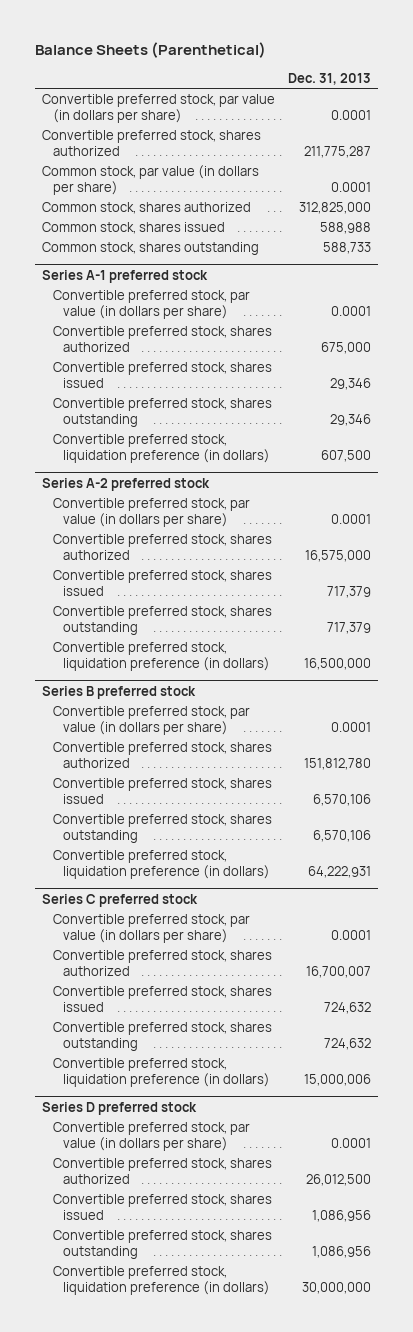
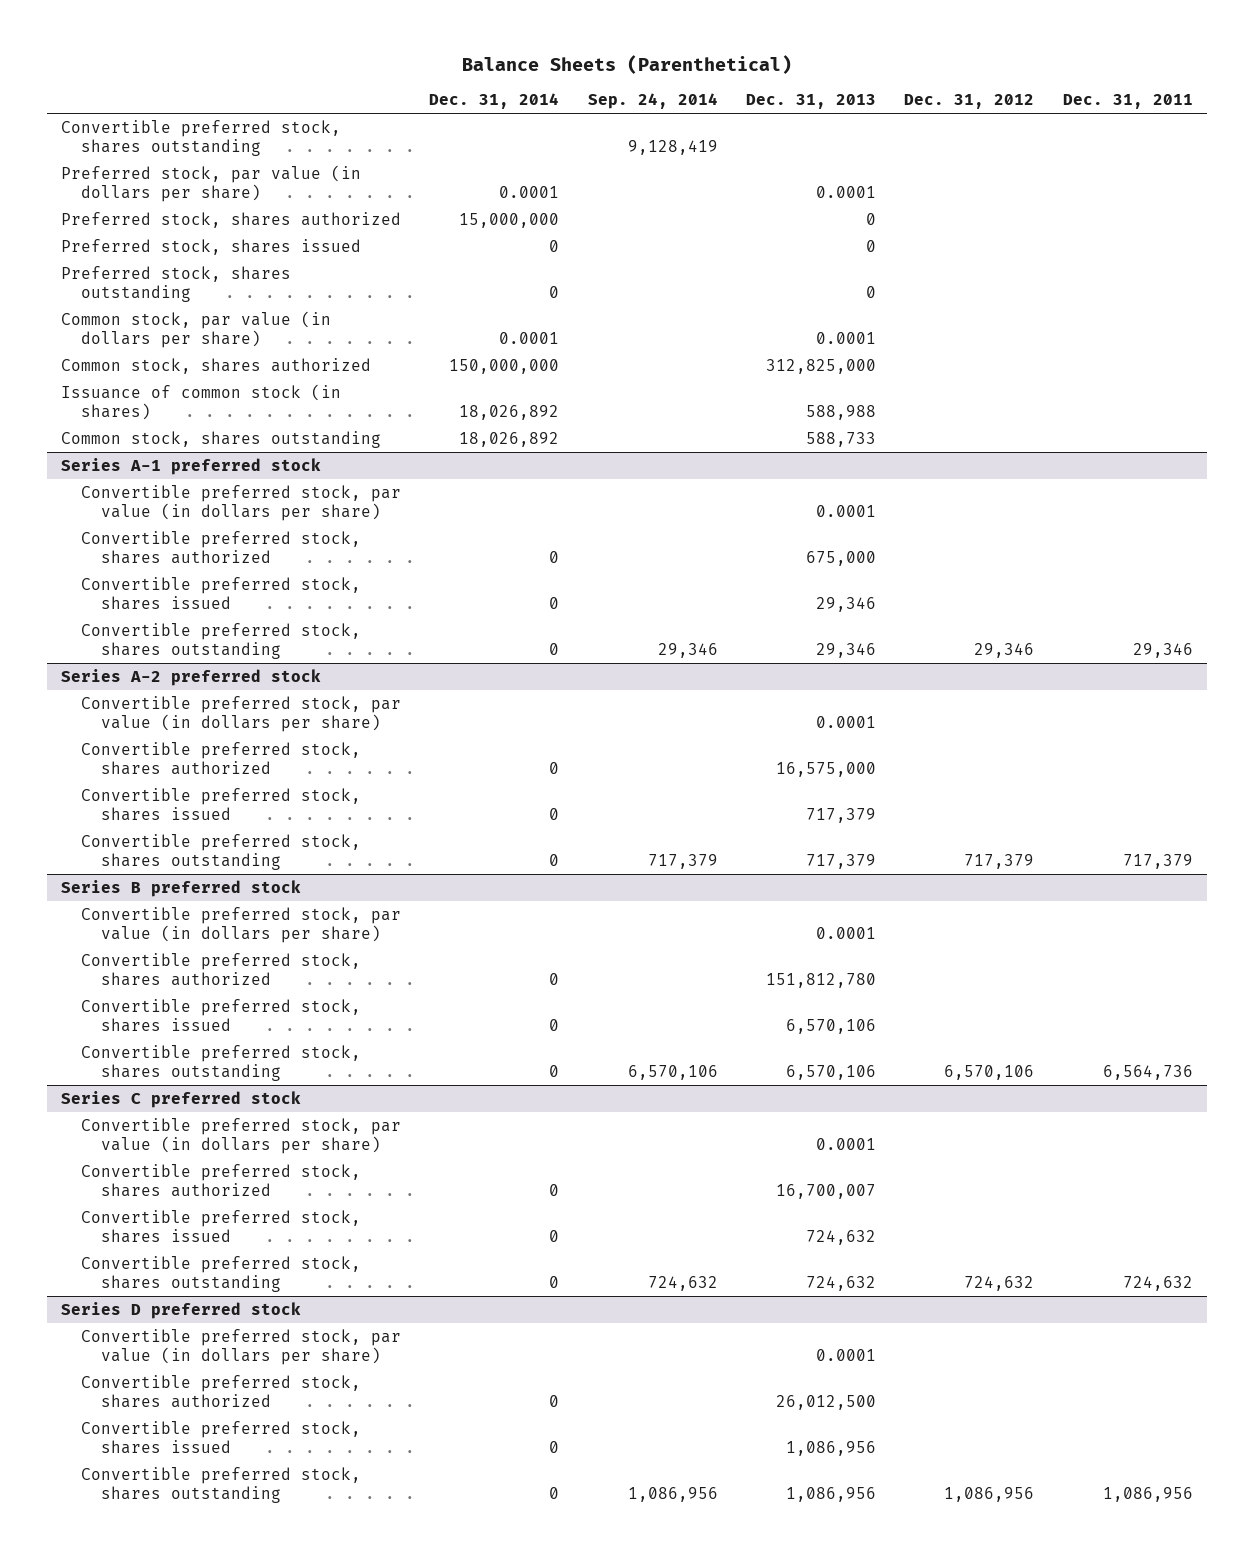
- | Dec. 31, 2013
+ | Dec. 31, 2014 | Sep. 24, 2014 | Dec. 31, 2013 | Dec. 31, 2012 | Dec. 31, 2011
- Convertible preferred stock, par value (in dollars per share) | 0.0001
- Convertible preferred stock, shares authorized | 211,775,287
+ Convertible preferred stock, shares outstanding | | 9,128,419 | | |
+ Preferred stock, par value (in dollars per share) | 0.0001 | | 0.0001 | |
+ Preferred stock, shares authorized | 15,000,000 | | 0 | |
+ Preferred stock, shares issued | 0 | | 0 | |
+ Preferred stock, shares outstanding | 0 | | 0 | |
- Common stock, shares issued | 588,988
+ Issuance of common stock (in shares) | 18,026,892 | | 588,988 | |
@ Series A-1 preferred stock
- Convertible preferred stock, liquidation preference (in dollars) | 607,500
@ Series A-2 preferred stock
- Convertible preferred stock, liquidation preference (in dollars) | 16,500,000
@ Series B preferred stock
- Convertible preferred stock, liquidation preference (in dollars) | 64,222,931
@ Series C preferred stock
- Convertible preferred stock, liquidation preference (in dollars) | 15,000,006
@ Series D preferred stock
- Convertible preferred stock, liquidation preference (in dollars) | 30,000,000

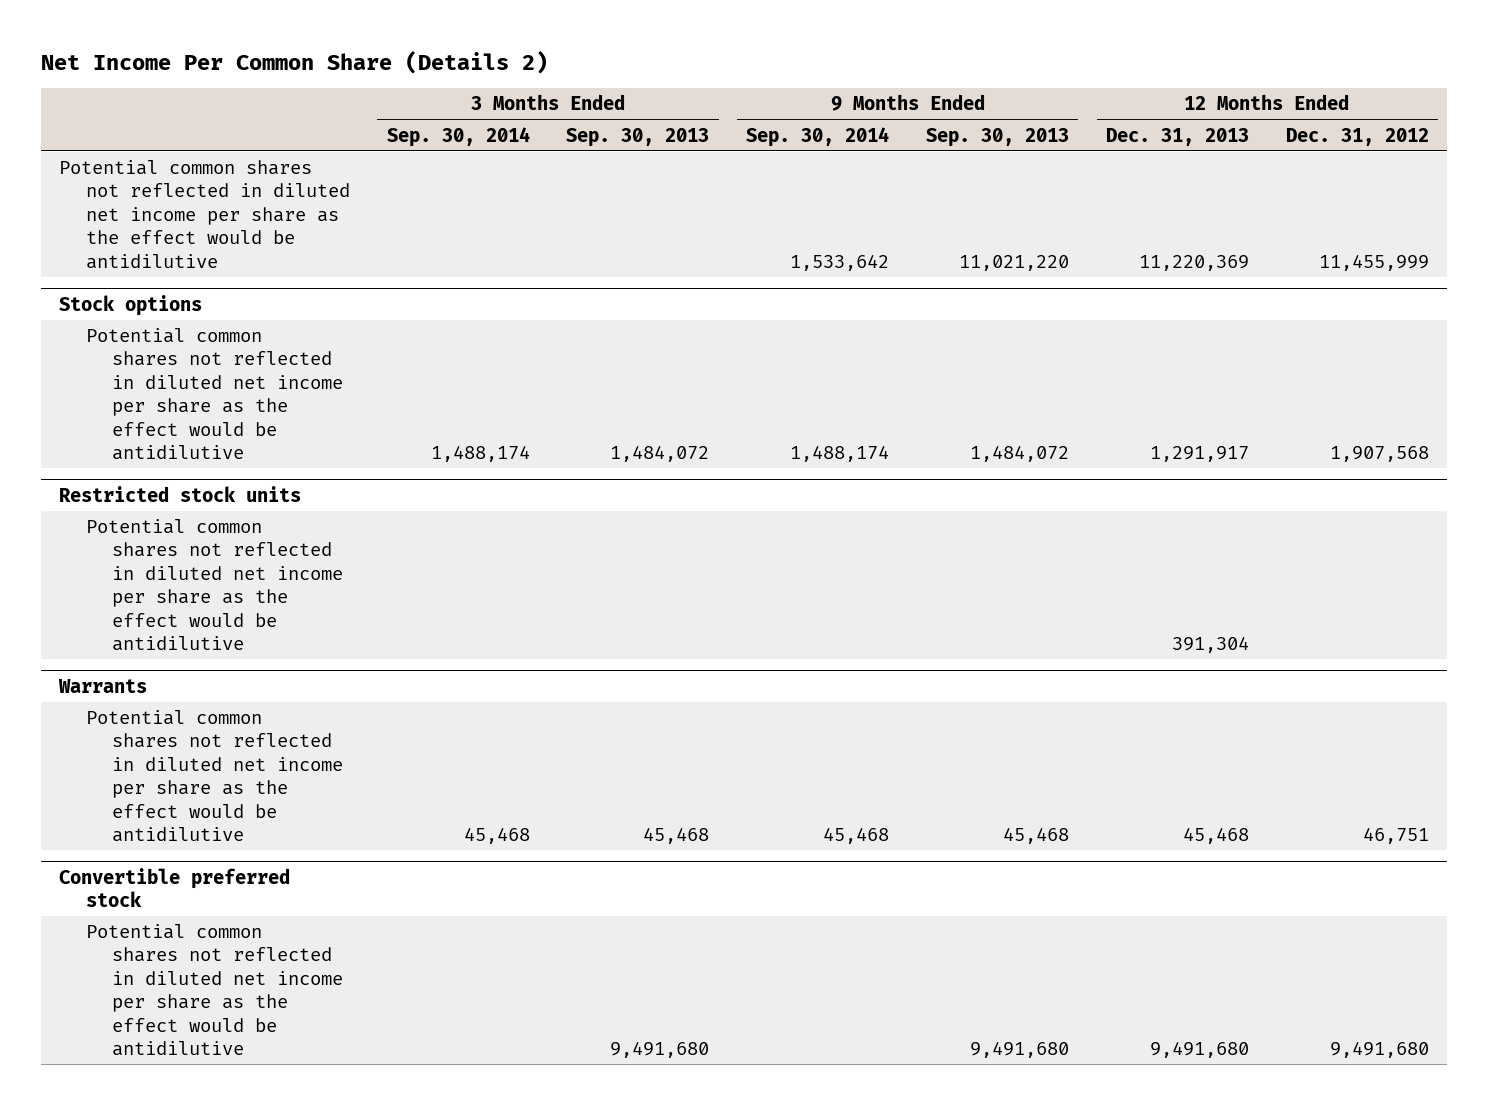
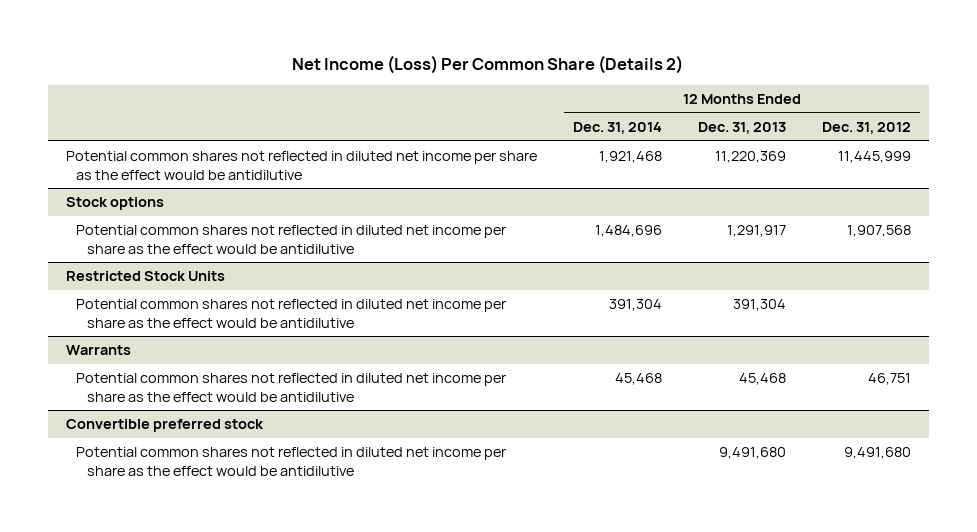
- Net Income Per Common Share (Details 2)
+ Net Income (Loss) Per Common Share (Details 2)
- | 3 Months Ended Sep. 30, 2014 | 3 Months Ended Sep. 30, 2013 | 9 Months Ended Sep. 30, 2014 | 9 Months Ended Sep. 30, 2013 | 12 Months Ended Dec. 31, 2013 | 12 Months Ended Dec. 31, 2012
+ | 12 Months Ended Dec. 31, 2014 | 12 Months Ended Dec. 31, 2013 | 12 Months Ended Dec. 31, 2012
- Potential common shares not reflected in diluted net income per share as the effect would be antidilutive | | | 1,533,642 | 11,021,220 | 11,220,369 | 11,455,999
+ Potential common shares not reflected in diluted net income per share as the effect would be antidilutive | 1,921,468 | 11,220,369 | 11,445,999
- Restricted stock units
+ Restricted Stock Units

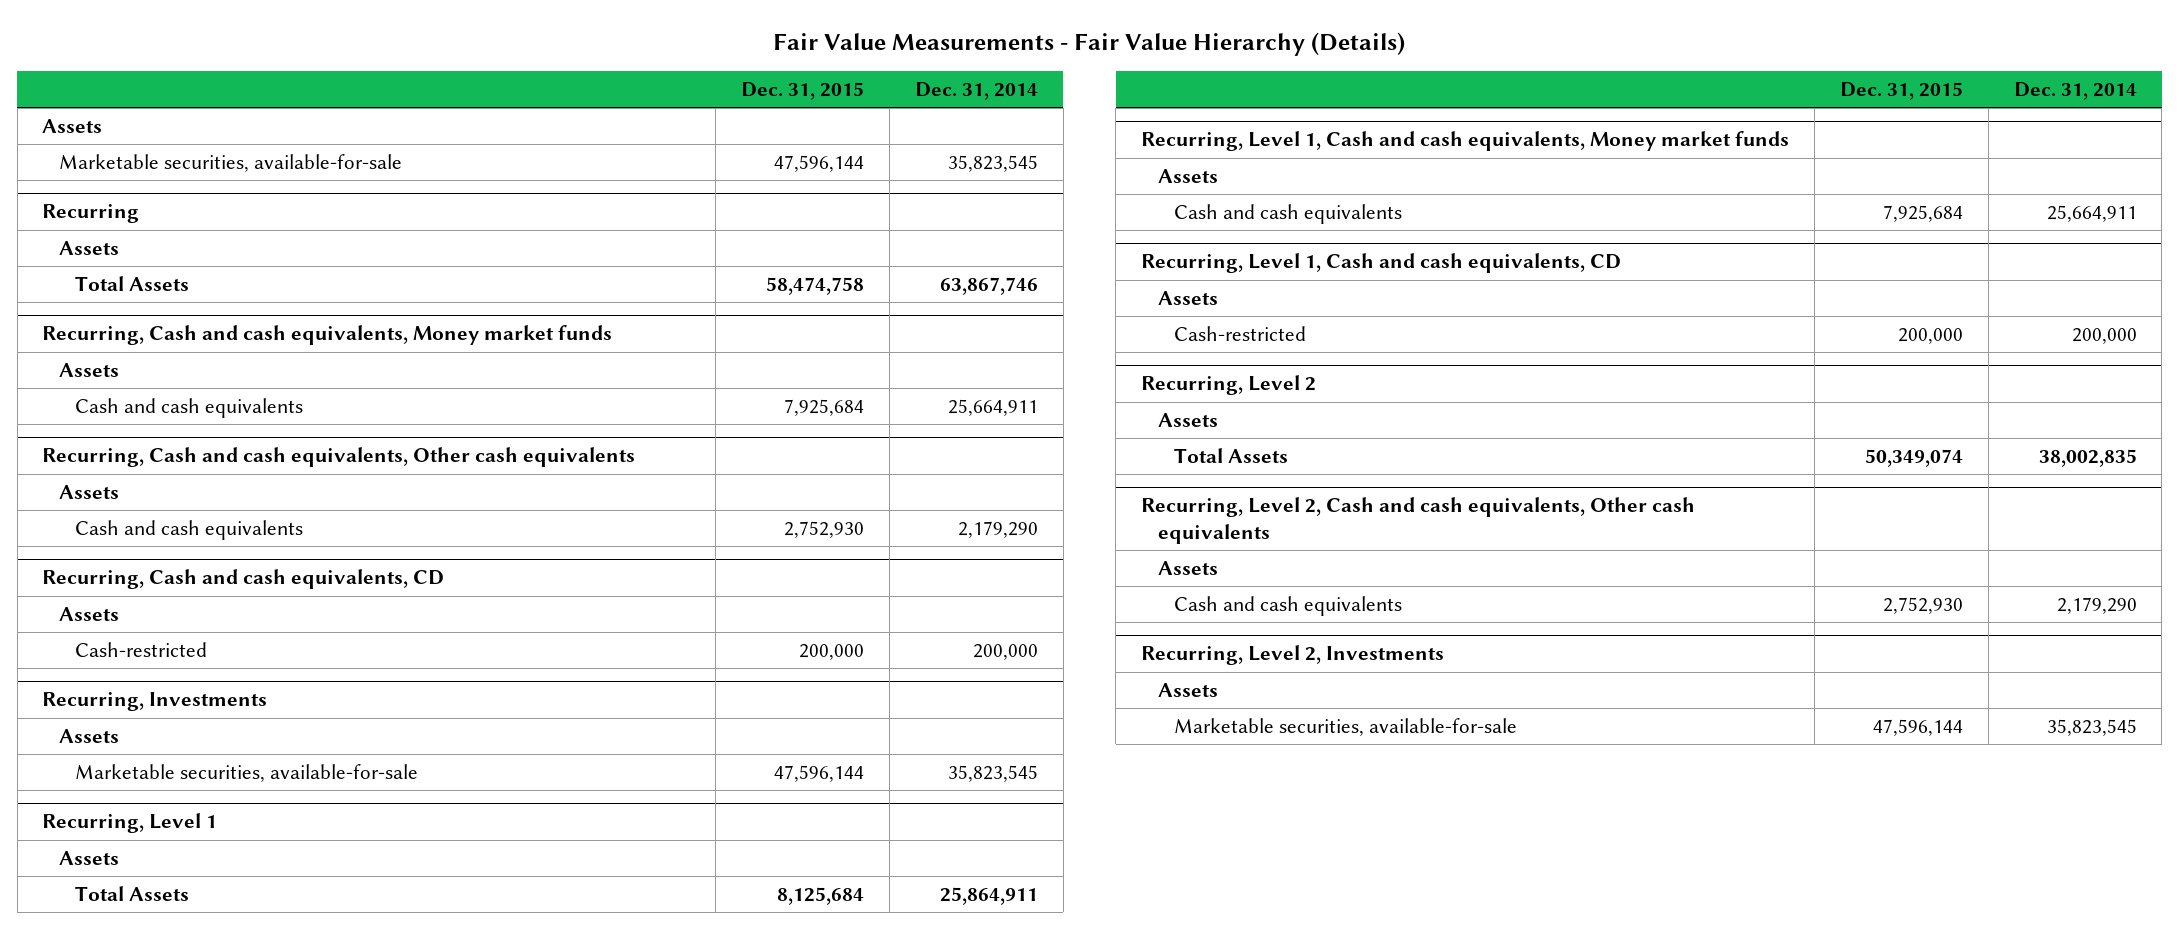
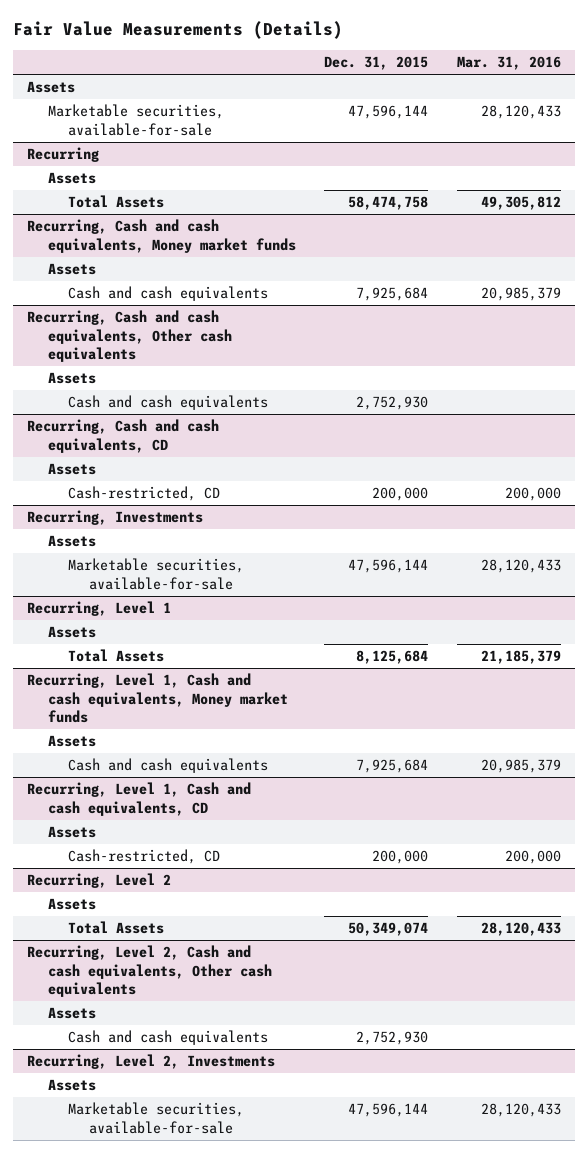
- Fair Value Measurements - Fair Value Hierarchy (Details)
+ Fair Value Measurements (Details)
- | Dec. 31, 2015 | Dec. 31, 2014
+ | Dec. 31, 2015 | Mar. 31, 2016
@ Recurring, Cash and cash equivalents, CD
- Cash-restricted | 200,000 | 200,000
+ Cash-restricted, CD | 200,000 | 200,000
@ Recurring, Level 1, Cash and cash equivalents, CD
- Cash-restricted | 200,000 | 200,000
+ Cash-restricted, CD | 200,000 | 200,000

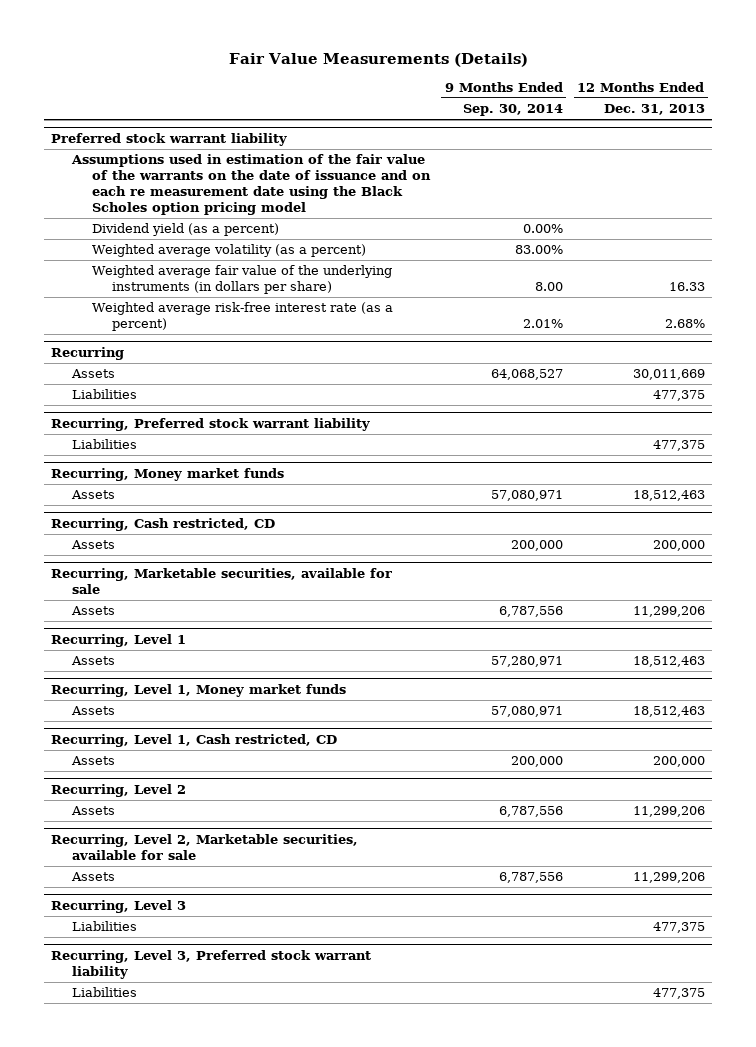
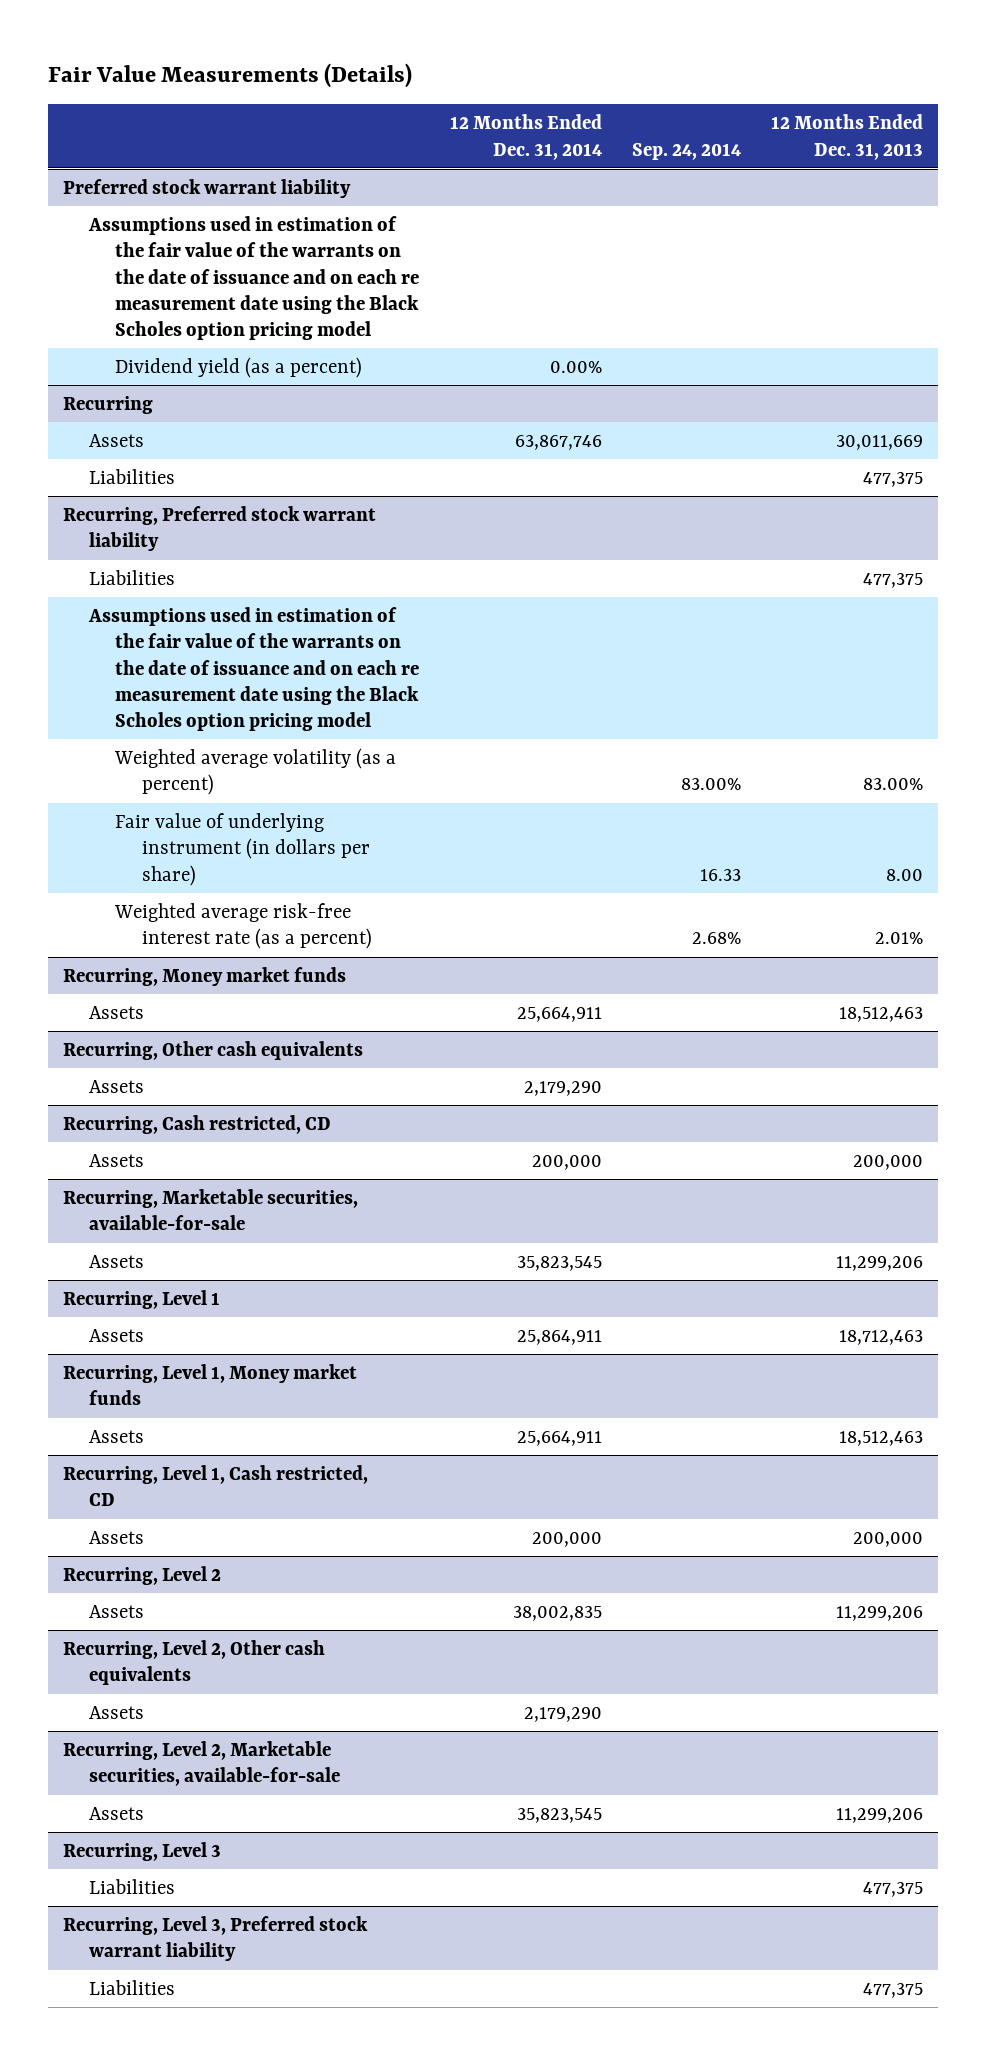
- | 9 Months Ended Sep. 30, 2014 | 12 Months Ended Dec. 31, 2013
+ | 12 Months Ended Dec. 31, 2014 | Sep. 24, 2014 | 12 Months Ended Dec. 31, 2013
@ Preferred stock warrant liability
- Weighted average volatility (as a percent) | 83.00% |
- Weighted average fair value of the underlying instruments (in dollars per share) | 8.00 | 16.33
- Weighted average risk-free interest rate (as a percent) | 2.01% | 2.68%
@ Recurring, Preferred stock warrant liability
+ Assumptions used in estimation of the fair value of the warrants on the date of issuance and on each re measurement date using the Black Scholes option pricing model
+ Weighted average volatility (as a percent) | | 83.00% | 83.00%
+ Fair value of underlying instrument (in dollars per share) | | 16.33 | 8.00
+ Weighted average risk-free interest rate (as a percent) | | 2.68% | 2.01%
+ Recurring, Other cash equivalents
+ Assets | 2,179,290 | |
- Recurring, Marketable securities, available for sale
+ Recurring, Marketable securities, available-for-sale
@ Recurring, Level 1
- Assets | 57,280,971 | 18,512,463
+ Assets | 25,864,911 | | 18,712,463
- Recurring, Level 2, Marketable securities, available for sale
+ Recurring, Level 2, Other cash equivalents
+ Assets | 2,179,290 | |
+ Recurring, Level 2, Marketable securities, available-for-sale

